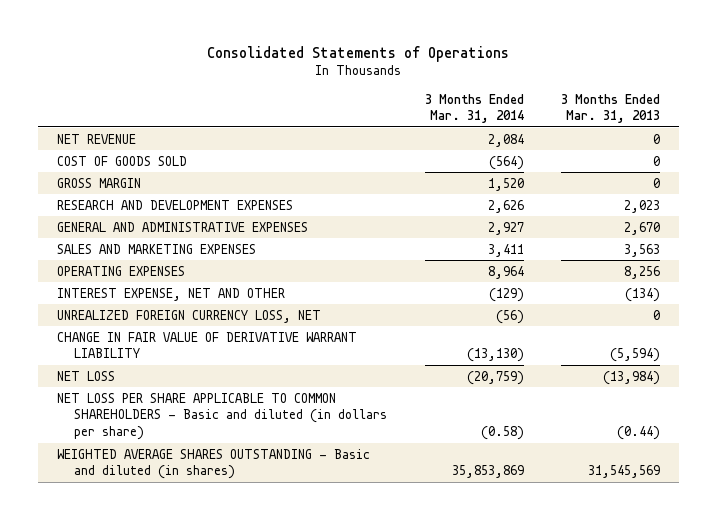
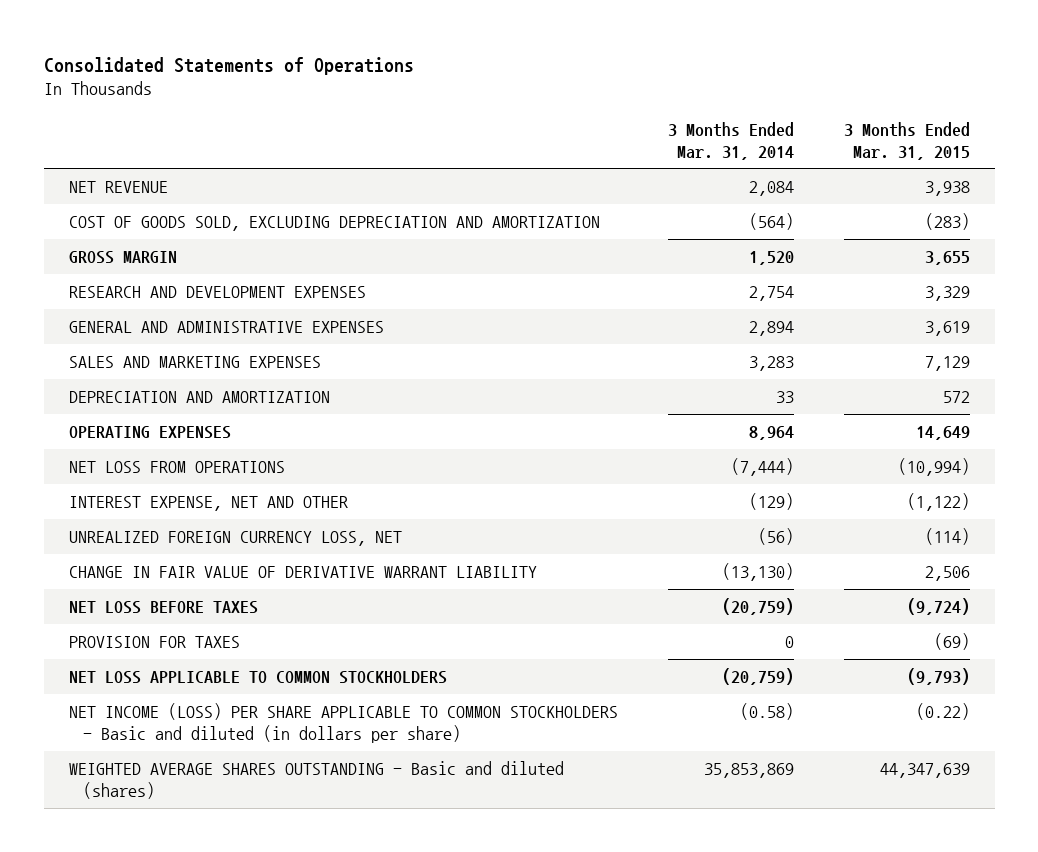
- | 3 Months Ended Mar. 31, 2014 | 3 Months Ended Mar. 31, 2013
+ | 3 Months Ended Mar. 31, 2014 | 3 Months Ended Mar. 31, 2015
- COST OF GOODS SOLD | (564) | 0
+ COST OF GOODS SOLD, EXCLUDING DEPRECIATION AND AMORTIZATION | (564) | (283)
- RESEARCH AND DEVELOPMENT EXPENSES | 2,626 | 2,023
- GENERAL AND ADMINISTRATIVE EXPENSES | 2,927 | 2,670
- SALES AND MARKETING EXPENSES | 3,411 | 3,563
+ RESEARCH AND DEVELOPMENT EXPENSES | 2,754 | 3,329
+ GENERAL AND ADMINISTRATIVE EXPENSES | 2,894 | 3,619
+ SALES AND MARKETING EXPENSES | 3,283 | 7,129
+ DEPRECIATION AND AMORTIZATION | 33 | 572
+ NET LOSS FROM OPERATIONS | (7,444) | (10,994)
- NET LOSS | (20,759) | (13,984)
- NET LOSS PER SHARE APPLICABLE TO COMMON SHAREHOLDERS - Basic and diluted (in dollars per share) | (0.58) | (0.44)
- WEIGHTED AVERAGE SHARES OUTSTANDING - Basic and diluted (in shares) | 35,853,869 | 31,545,569
+ NET LOSS BEFORE TAXES | (20,759) | (9,724)
+ PROVISION FOR TAXES | 0 | (69)
+ NET LOSS APPLICABLE TO COMMON STOCKHOLDERS | (20,759) | (9,793)
+ NET INCOME (LOSS) PER SHARE APPLICABLE TO COMMON STOCKHOLDERS - Basic and diluted (in dollars per share) | (0.58) | (0.22)
+ WEIGHTED AVERAGE SHARES OUTSTANDING - Basic and diluted (shares) | 35,853,869 | 44,347,639

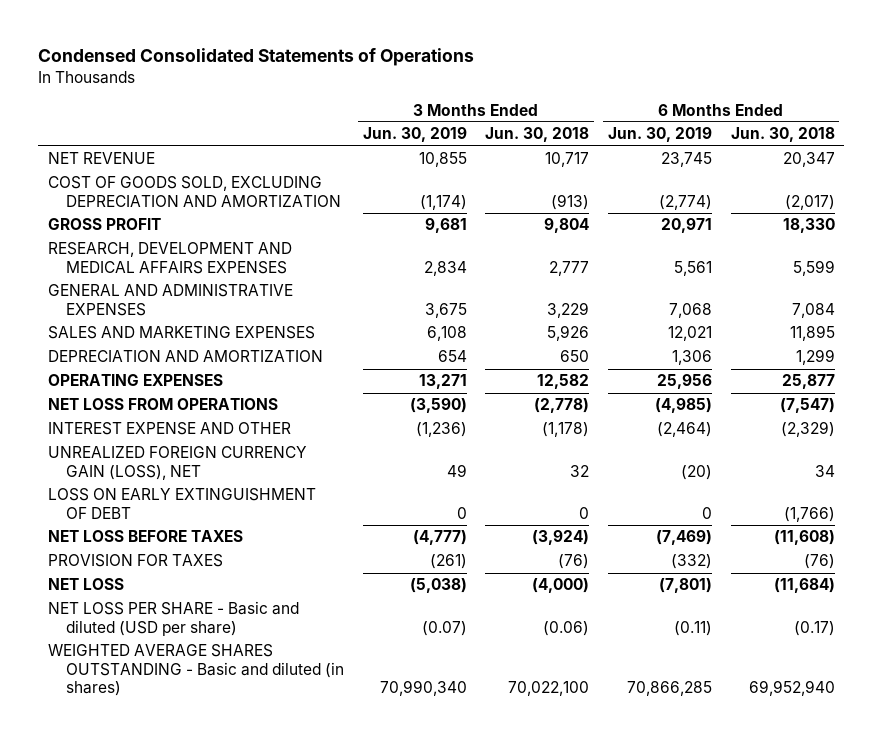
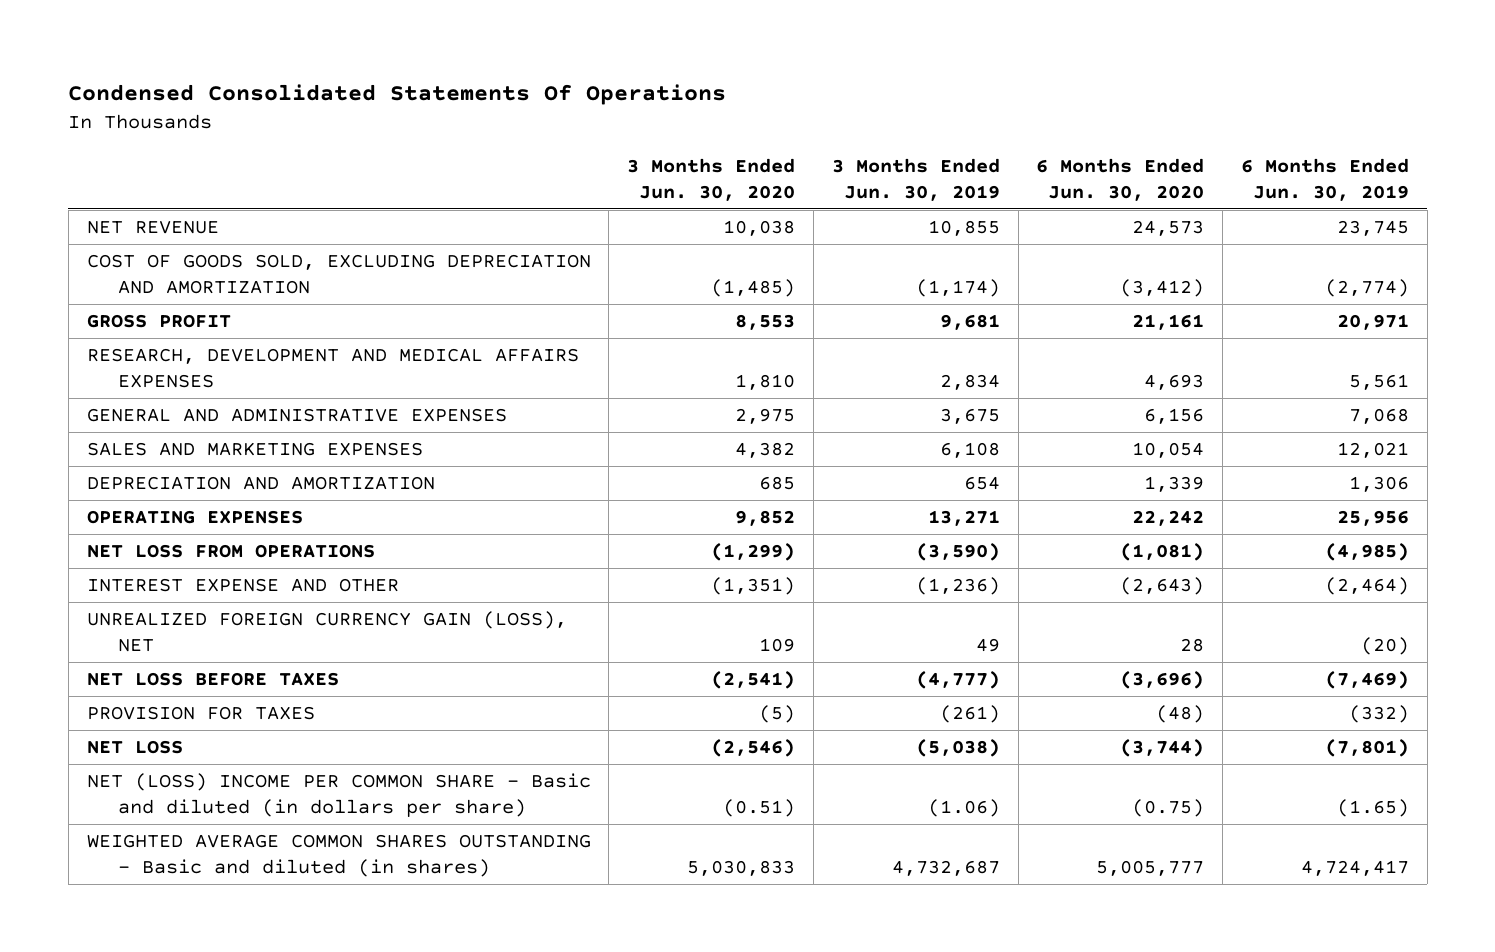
- Condensed Consolidated Statements of Operations
+ Condensed Consolidated Statements Of Operations
- | 3 Months Ended Jun. 30, 2019 | 3 Months Ended Jun. 30, 2018 | 6 Months Ended Jun. 30, 2019 | 6 Months Ended Jun. 30, 2018
+ | 3 Months Ended Jun. 30, 2020 | 3 Months Ended Jun. 30, 2019 | 6 Months Ended Jun. 30, 2020 | 6 Months Ended Jun. 30, 2019
- LOSS ON EARLY EXTINGUISHMENT OF DEBT | 0 | 0 | 0 | (1,766)
- NET LOSS PER SHARE - Basic and diluted (USD per share) | (0.07) | (0.06) | (0.11) | (0.17)
- WEIGHTED AVERAGE SHARES OUTSTANDING - Basic and diluted (in shares) | 70,990,340 | 70,022,100 | 70,866,285 | 69,952,940
+ NET (LOSS) INCOME PER COMMON SHARE - Basic and diluted (in dollars per share) | (0.51) | (1.06) | (0.75) | (1.65)
+ WEIGHTED AVERAGE COMMON SHARES OUTSTANDING - Basic and diluted (in shares) | 5,030,833 | 4,732,687 | 5,005,777 | 4,724,417

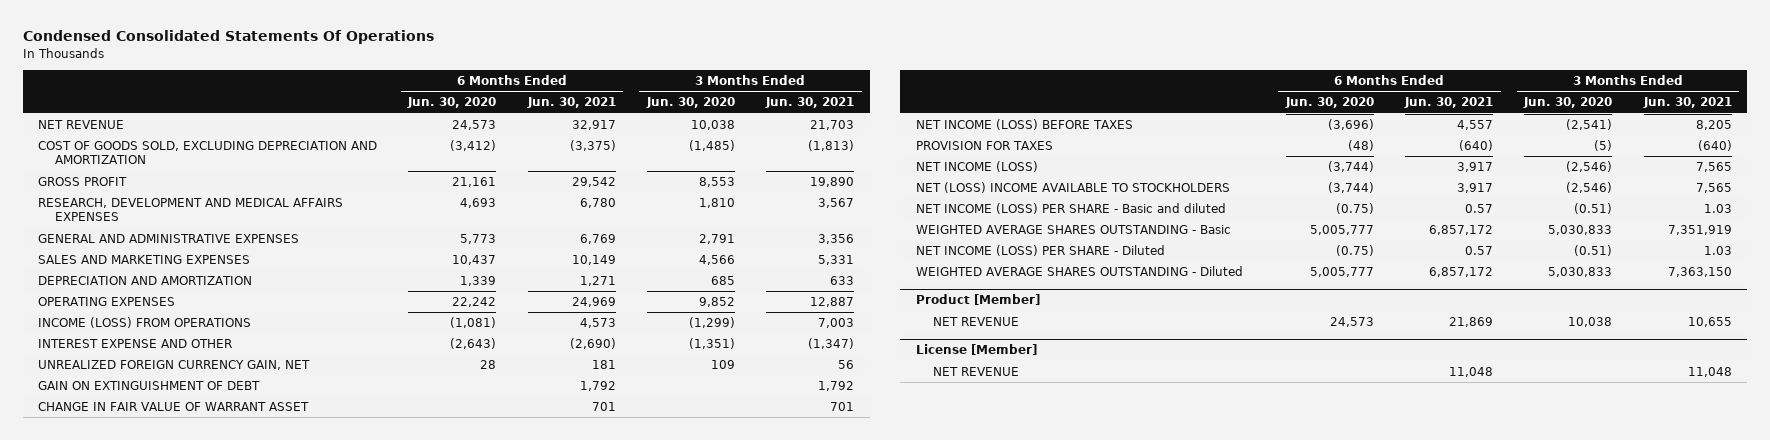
- | 3 Months Ended Jun. 30, 2020 | 3 Months Ended Jun. 30, 2019 | 6 Months Ended Jun. 30, 2020 | 6 Months Ended Jun. 30, 2019
+ | 6 Months Ended Jun. 30, 2020 | 6 Months Ended Jun. 30, 2021 | 3 Months Ended Jun. 30, 2020 | 3 Months Ended Jun. 30, 2021
- GENERAL AND ADMINISTRATIVE EXPENSES | 2,975 | 3,675 | 6,156 | 7,068
- SALES AND MARKETING EXPENSES | 4,382 | 6,108 | 10,054 | 12,021
+ GENERAL AND ADMINISTRATIVE EXPENSES | 5,773 | 6,769 | 2,791 | 3,356
+ SALES AND MARKETING EXPENSES | 10,437 | 10,149 | 4,566 | 5,331
- NET LOSS FROM OPERATIONS | (1,299) | (3,590) | (1,081) | (4,985)
+ INCOME (LOSS) FROM OPERATIONS | (1,081) | 4,573 | (1,299) | 7,003
- UNREALIZED FOREIGN CURRENCY GAIN (LOSS), NET | 109 | 49 | 28 | (20)
- NET LOSS BEFORE TAXES | (2,541) | (4,777) | (3,696) | (7,469)
+ UNREALIZED FOREIGN CURRENCY GAIN, NET | 28 | 181 | 109 | 56
+ GAIN ON EXTINGUISHMENT OF DEBT | | 1,792 | | 1,792
+ CHANGE IN FAIR VALUE OF WARRANT ASSET | | 701 | | 701
+ NET INCOME (LOSS) BEFORE TAXES | (3,696) | 4,557 | (2,541) | 8,205
- NET LOSS | (2,546) | (5,038) | (3,744) | (7,801)
- NET (LOSS) INCOME PER COMMON SHARE - Basic and diluted (in dollars per share) | (0.51) | (1.06) | (0.75) | (1.65)
- WEIGHTED AVERAGE COMMON SHARES OUTSTANDING - Basic and diluted (in shares) | 5,030,833 | 4,732,687 | 5,005,777 | 4,724,417
+ NET INCOME (LOSS) | (3,744) | 3,917 | (2,546) | 7,565
+ NET (LOSS) INCOME AVAILABLE TO STOCKHOLDERS | (3,744) | 3,917 | (2,546) | 7,565
+ NET INCOME (LOSS) PER SHARE - Basic and diluted | (0.75) | 0.57 | (0.51) | 1.03
+ WEIGHTED AVERAGE SHARES OUTSTANDING - Basic | 5,005,777 | 6,857,172 | 5,030,833 | 7,351,919
+ NET INCOME (LOSS) PER SHARE - Diluted | (0.75) | 0.57 | (0.51) | 1.03
+ WEIGHTED AVERAGE SHARES OUTSTANDING - Diluted | 5,005,777 | 6,857,172 | 5,030,833 | 7,363,150
+ Product [Member]
+ NET REVENUE | 24,573 | 21,869 | 10,038 | 10,655
+ License [Member]
+ NET REVENUE | | 11,048 | | 11,048

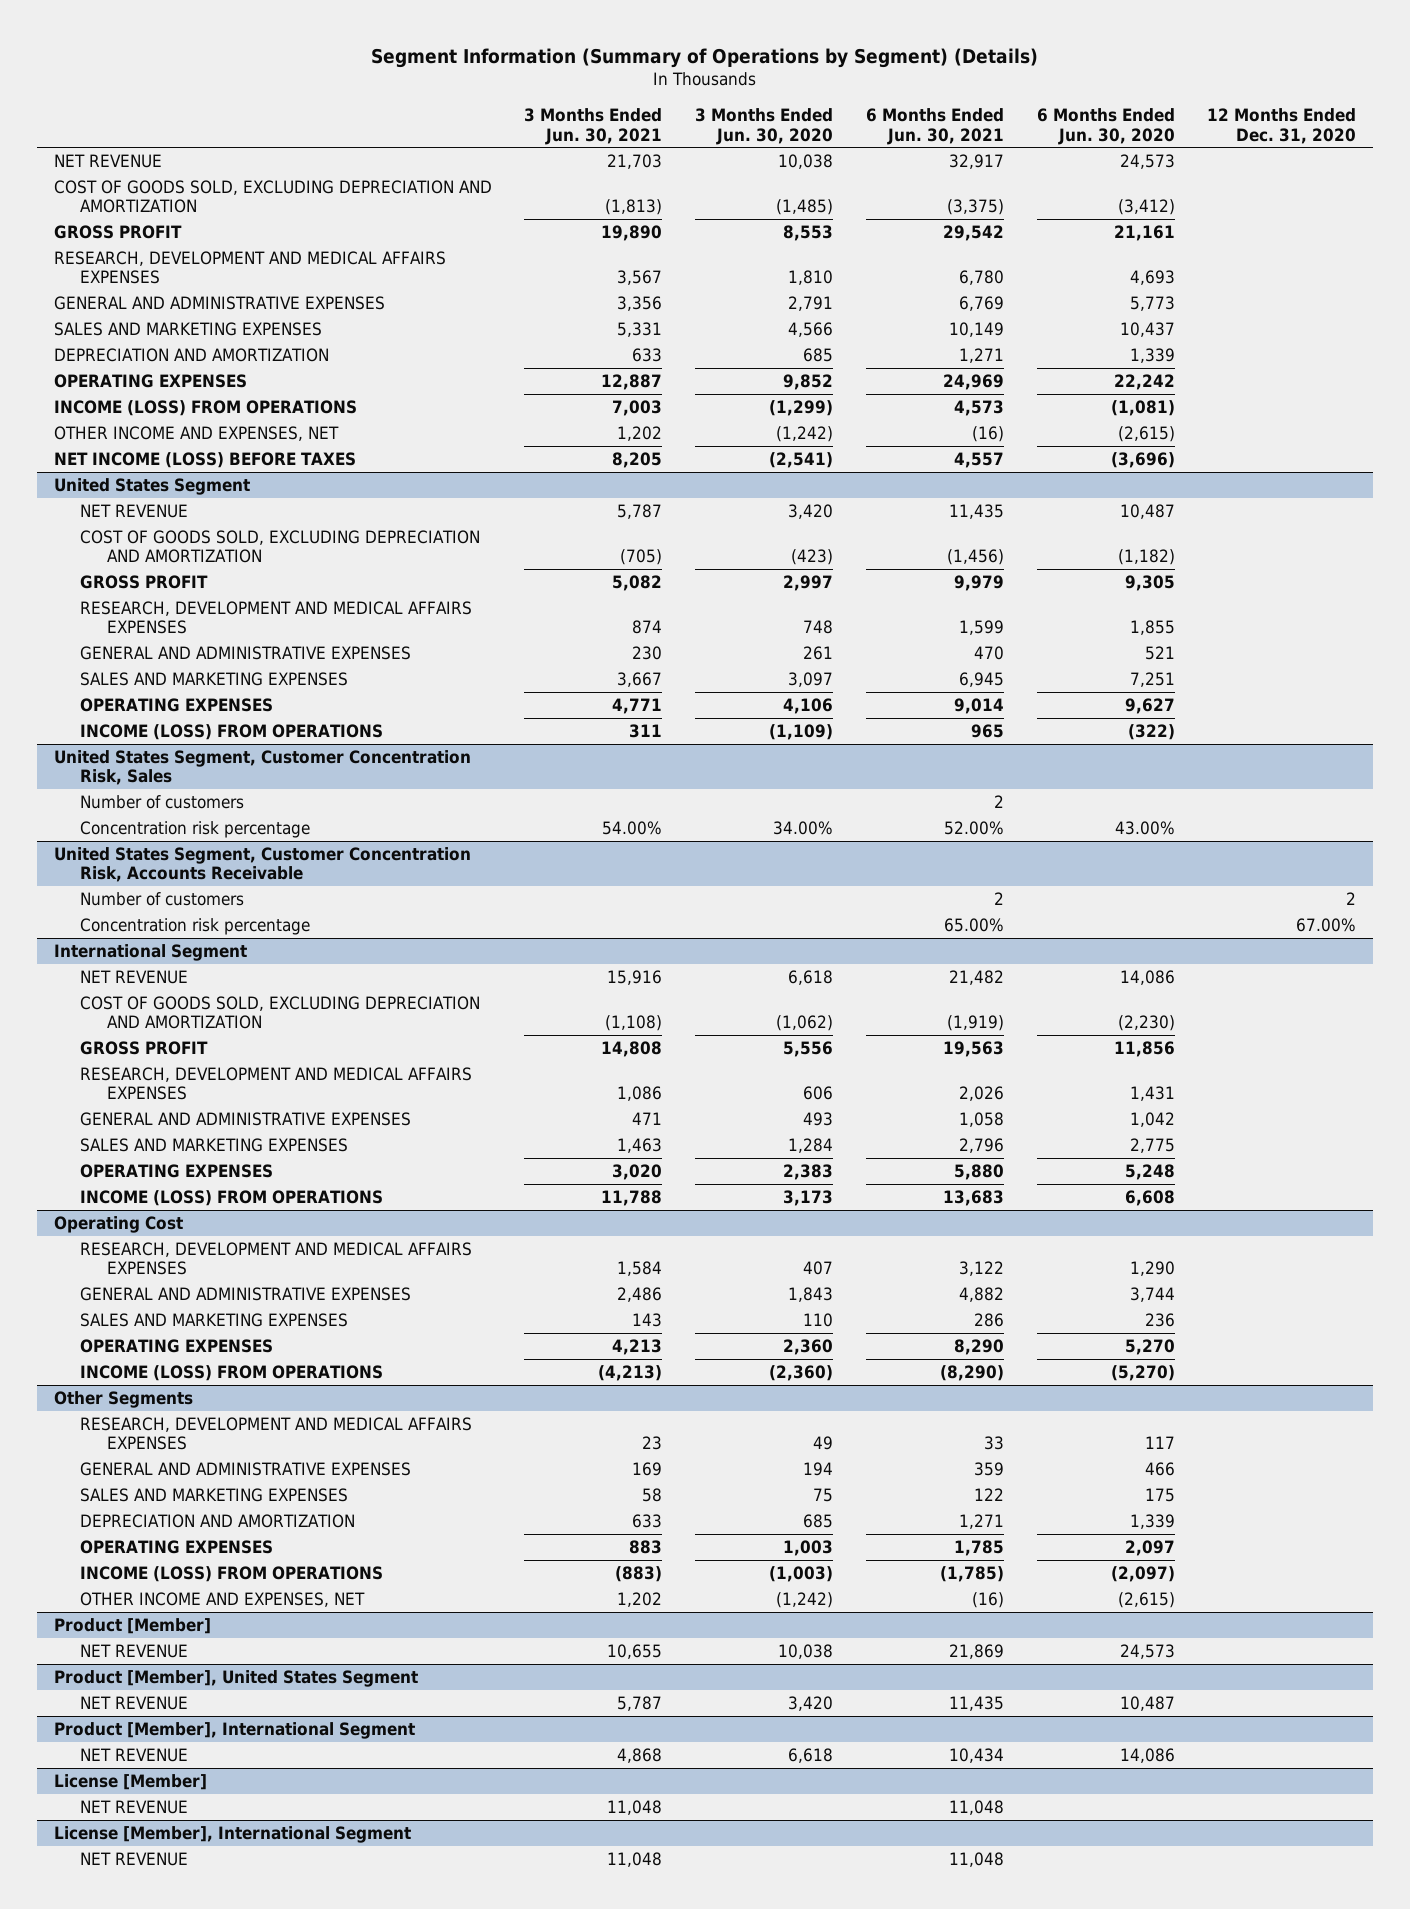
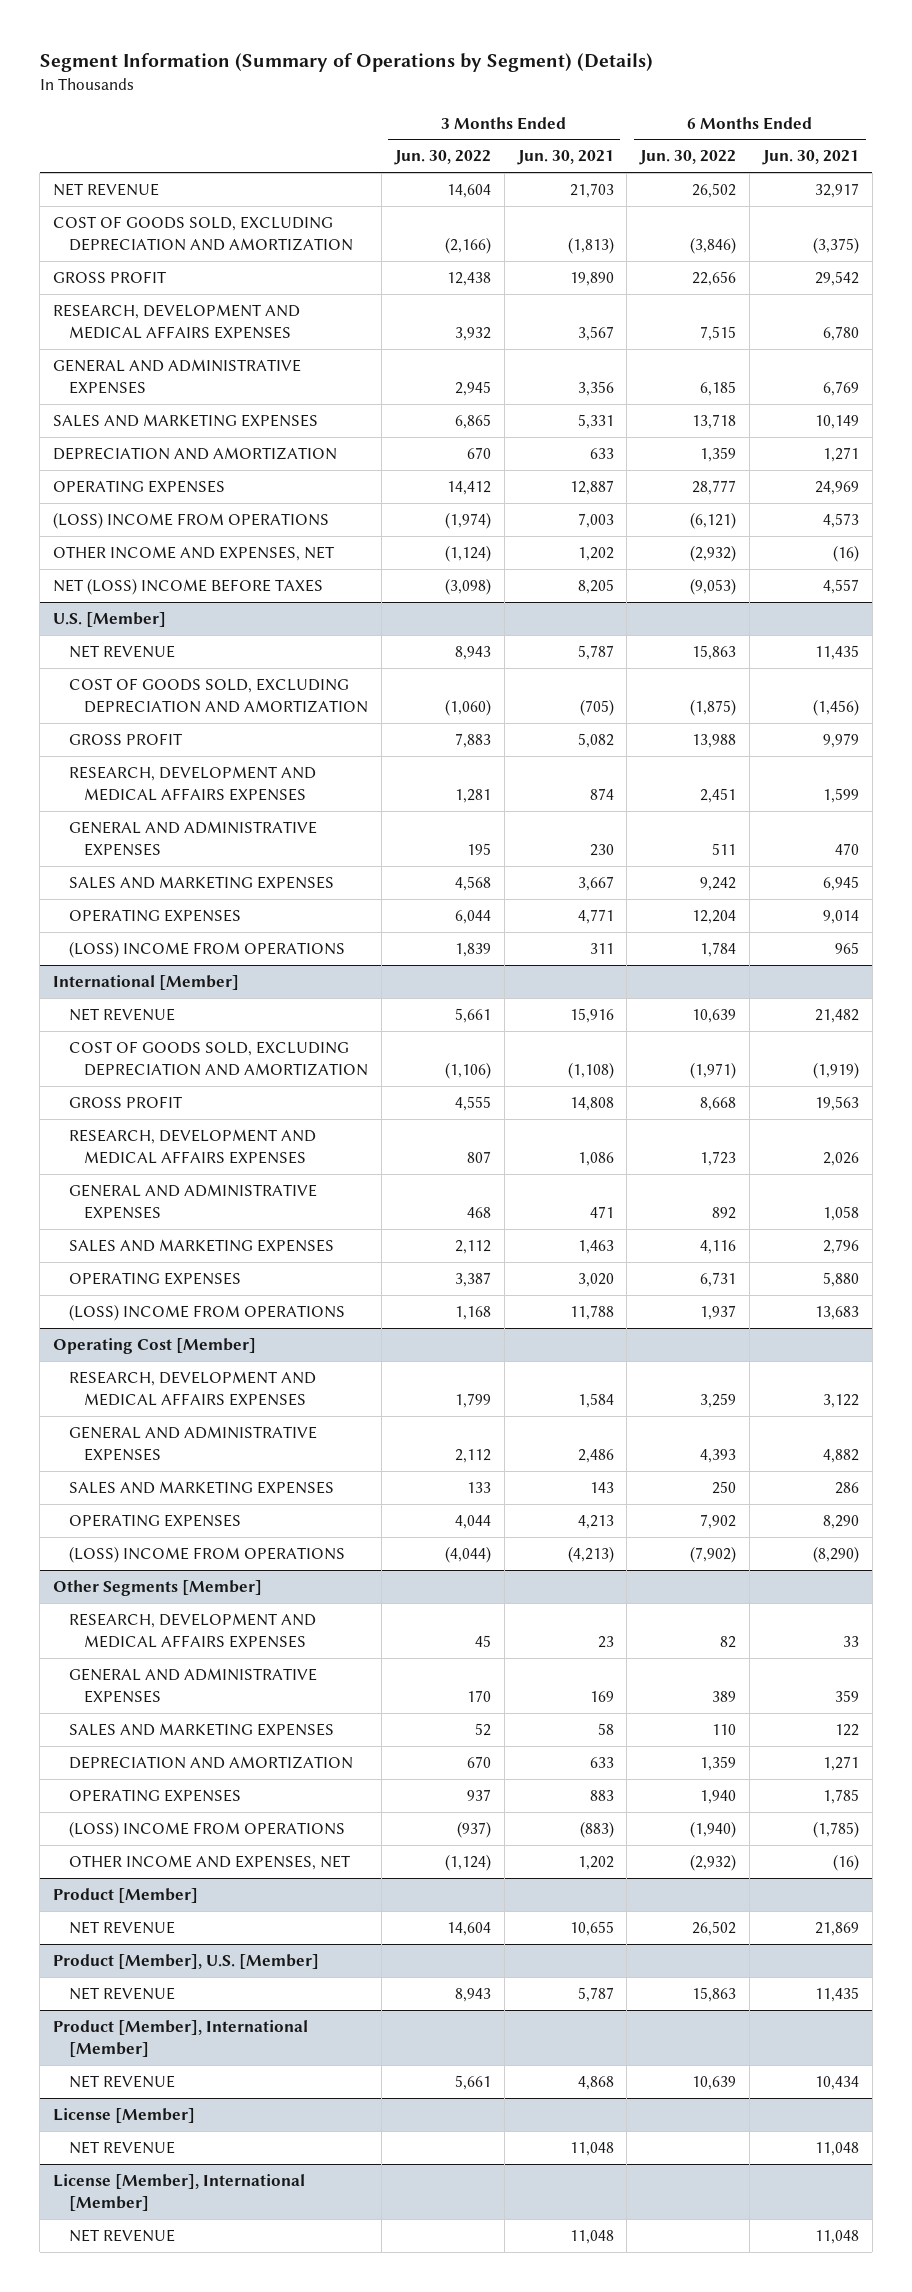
- | 3 Months Ended Jun. 30, 2021 | 3 Months Ended Jun. 30, 2020 | 6 Months Ended Jun. 30, 2021 | 6 Months Ended Jun. 30, 2020 | 12 Months Ended Dec. 31, 2020
+ | 3 Months Ended Jun. 30, 2022 | 3 Months Ended Jun. 30, 2021 | 6 Months Ended Jun. 30, 2022 | 6 Months Ended Jun. 30, 2021
- INCOME (LOSS) FROM OPERATIONS | 7,003 | (1,299) | 4,573 | (1,081) |
+ (LOSS) INCOME FROM OPERATIONS | (1,974) | 7,003 | (6,121) | 4,573
- NET INCOME (LOSS) BEFORE TAXES | 8,205 | (2,541) | 4,557 | (3,696) |
- United States Segment
+ NET (LOSS) INCOME BEFORE TAXES | (3,098) | 8,205 | (9,053) | 4,557
+ U.S. [Member]
- INCOME (LOSS) FROM OPERATIONS | 311 | (1,109) | 965 | (322) |
- United States Segment, Customer Concentration Risk, Sales
- Number of customers | | | 2 | |
- Concentration risk percentage | 54.00% | 34.00% | 52.00% | 43.00% |
- United States Segment, Customer Concentration Risk, Accounts Receivable
- Number of customers | | | 2 | | 2
- Concentration risk percentage | | | 65.00% | | 67.00%
- International Segment
+ (LOSS) INCOME FROM OPERATIONS | 1,839 | 311 | 1,784 | 965
+ International [Member]
- INCOME (LOSS) FROM OPERATIONS | 11,788 | 3,173 | 13,683 | 6,608 |
- Operating Cost
+ (LOSS) INCOME FROM OPERATIONS | 1,168 | 11,788 | 1,937 | 13,683
+ Operating Cost [Member]
- INCOME (LOSS) FROM OPERATIONS | (4,213) | (2,360) | (8,290) | (5,270) |
- Other Segments
+ (LOSS) INCOME FROM OPERATIONS | (4,044) | (4,213) | (7,902) | (8,290)
+ Other Segments [Member]
- INCOME (LOSS) FROM OPERATIONS | (883) | (1,003) | (1,785) | (2,097) |
+ (LOSS) INCOME FROM OPERATIONS | (937) | (883) | (1,940) | (1,785)
- Product [Member], United States Segment
+ Product [Member], U.S. [Member]
- Product [Member], International Segment
+ Product [Member], International [Member]
- License [Member], International Segment
+ License [Member], International [Member]

